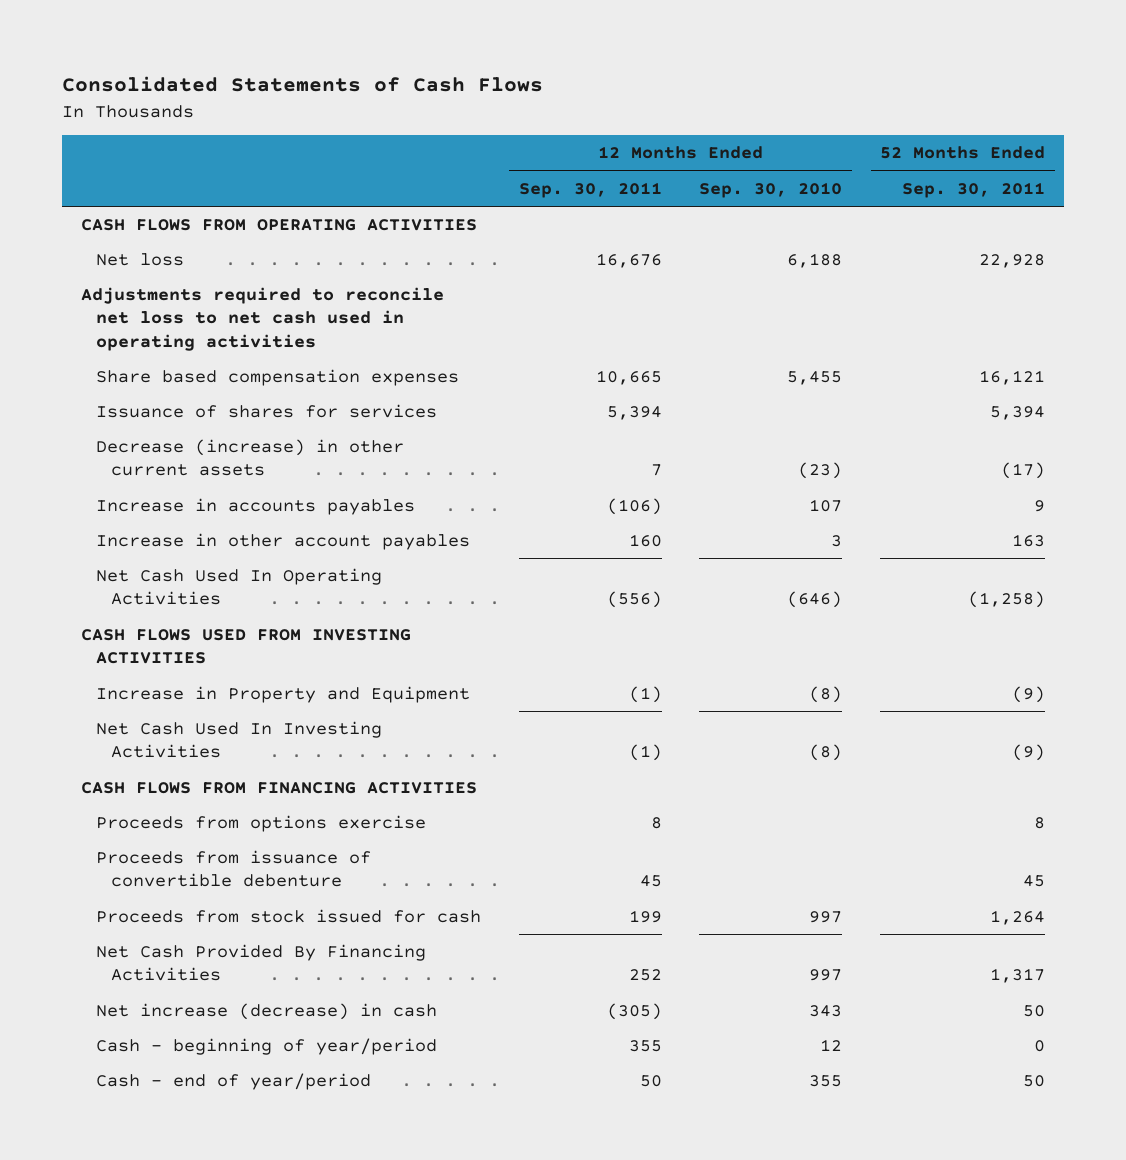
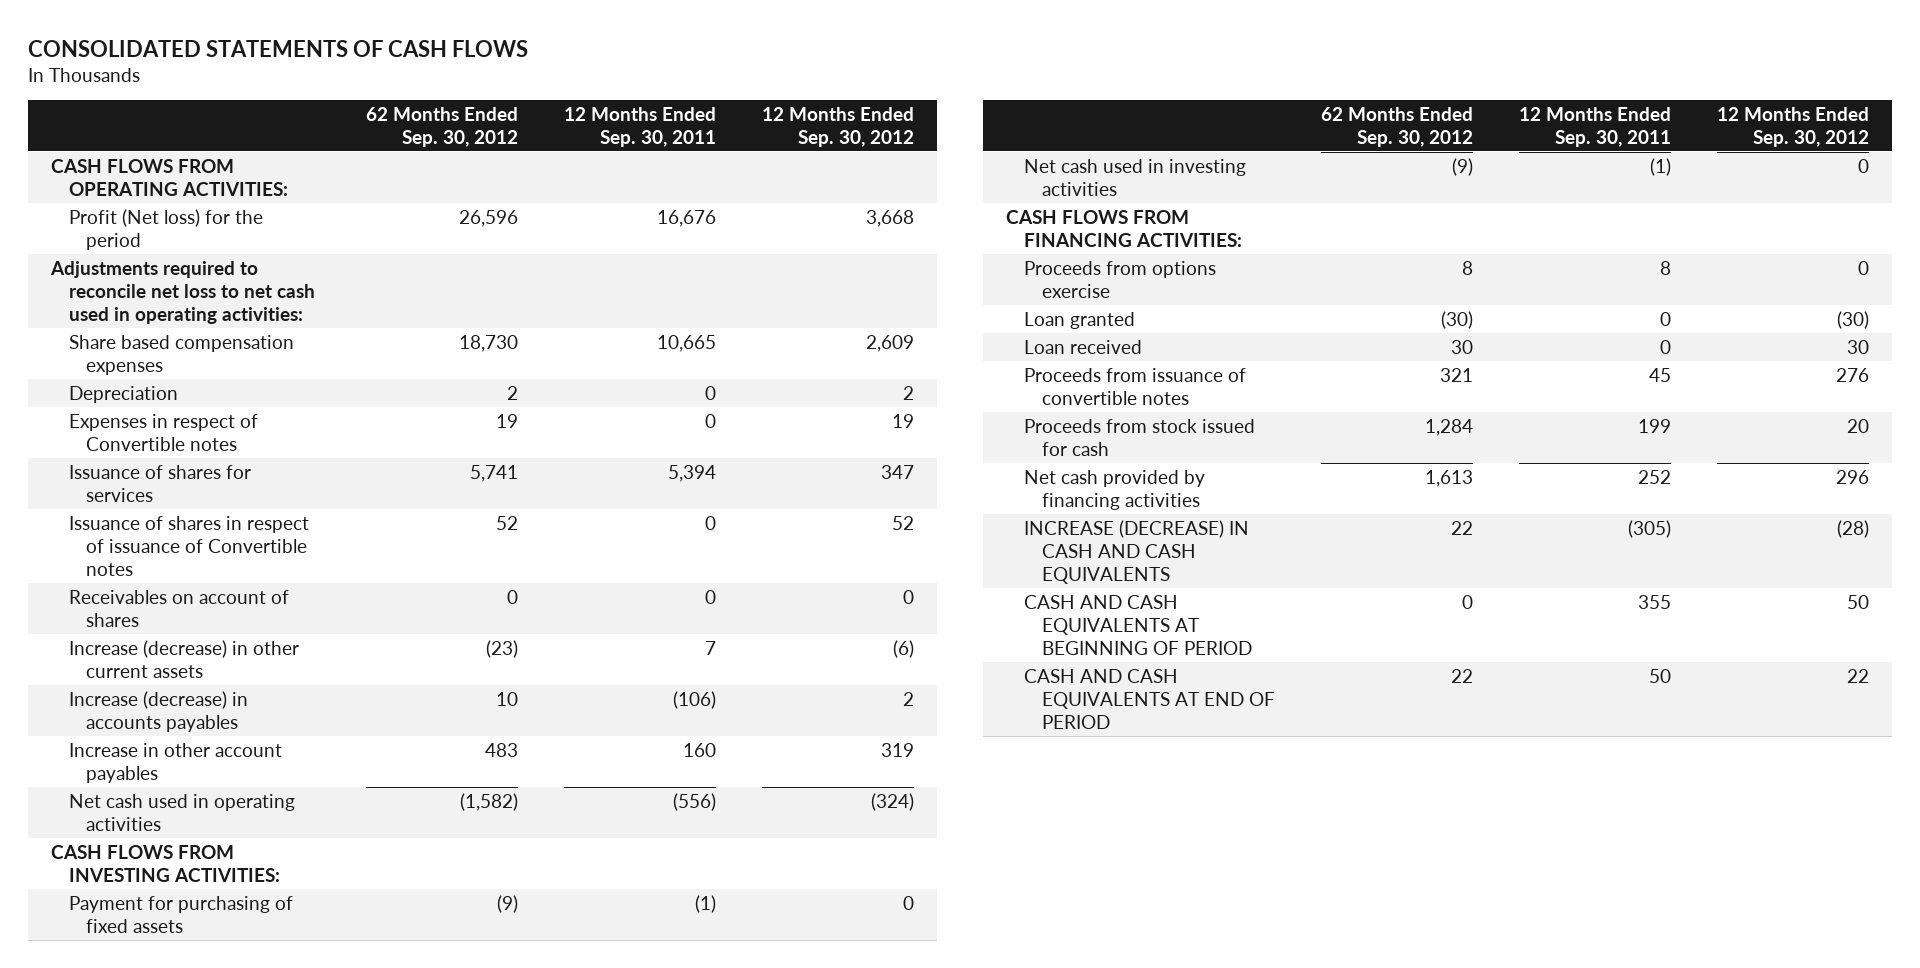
- Consolidated Statements of Cash Flows
+ CONSOLIDATED STATEMENTS OF CASH FLOWS
- | 12 Months Ended Sep. 30, 2011 | 12 Months Ended Sep. 30, 2010 | 52 Months Ended Sep. 30, 2011
+ | 62 Months Ended Sep. 30, 2012 | 12 Months Ended Sep. 30, 2011 | 12 Months Ended Sep. 30, 2012
- CASH FLOWS FROM OPERATING ACTIVITIES
- Net loss | 16,676 | 6,188 | 22,928
- Adjustments required to reconcile net loss to net cash used in operating activities
+ CASH FLOWS FROM OPERATING ACTIVITIES:
+ Profit (Net loss) for the period | 26,596 | 16,676 | 3,668
+ Adjustments required to reconcile net loss to net cash used in operating activities:
+ Depreciation | 2 | 0 | 2
+ Expenses in respect of Convertible notes | 19 | 0 | 19
- Decrease (increase) in other current assets | 7 | (23) | (17)
- Increase in accounts payables | (106) | 107 | 9
+ Issuance of shares in respect of issuance of Convertible notes | 52 | 0 | 52
+ Receivables on account of shares | 0 | 0 | 0
+ Increase (decrease) in other current assets | (23) | 7 | (6)
+ Increase (decrease) in accounts payables | 10 | (106) | 2
- Net Cash Used In Operating Activities | (556) | (646) | (1,258)
- CASH FLOWS USED FROM INVESTING ACTIVITIES
- Increase in Property and Equipment | (1) | (8) | (9)
- Net Cash Used In Investing Activities | (1) | (8) | (9)
- CASH FLOWS FROM FINANCING ACTIVITIES
+ Net cash used in operating activities | (1,582) | (556) | (324)
+ CASH FLOWS FROM INVESTING ACTIVITIES:
+ Payment for purchasing of fixed assets | (9) | (1) | 0
+ Net cash used in investing activities | (9) | (1) | 0
+ CASH FLOWS FROM FINANCING ACTIVITIES:
- Proceeds from issuance of convertible debenture | 45 | | 45
+ Loan granted | (30) | 0 | (30)
+ Loan received | 30 | 0 | 30
+ Proceeds from issuance of convertible notes | 321 | 45 | 276
- Net Cash Provided By Financing Activities | 252 | 997 | 1,317
- Net increase (decrease) in cash | (305) | 343 | 50
- Cash - beginning of year/period | 355 | 12 | 0
- Cash - end of year/period | 50 | 355 | 50
+ Net cash provided by financing activities | 1,613 | 252 | 296
+ INCREASE (DECREASE) IN CASH AND CASH EQUIVALENTS | 22 | (305) | (28)
+ CASH AND CASH EQUIVALENTS AT BEGINNING OF PERIOD | 0 | 355 | 50
+ CASH AND CASH EQUIVALENTS AT END OF PERIOD | 22 | 50 | 22

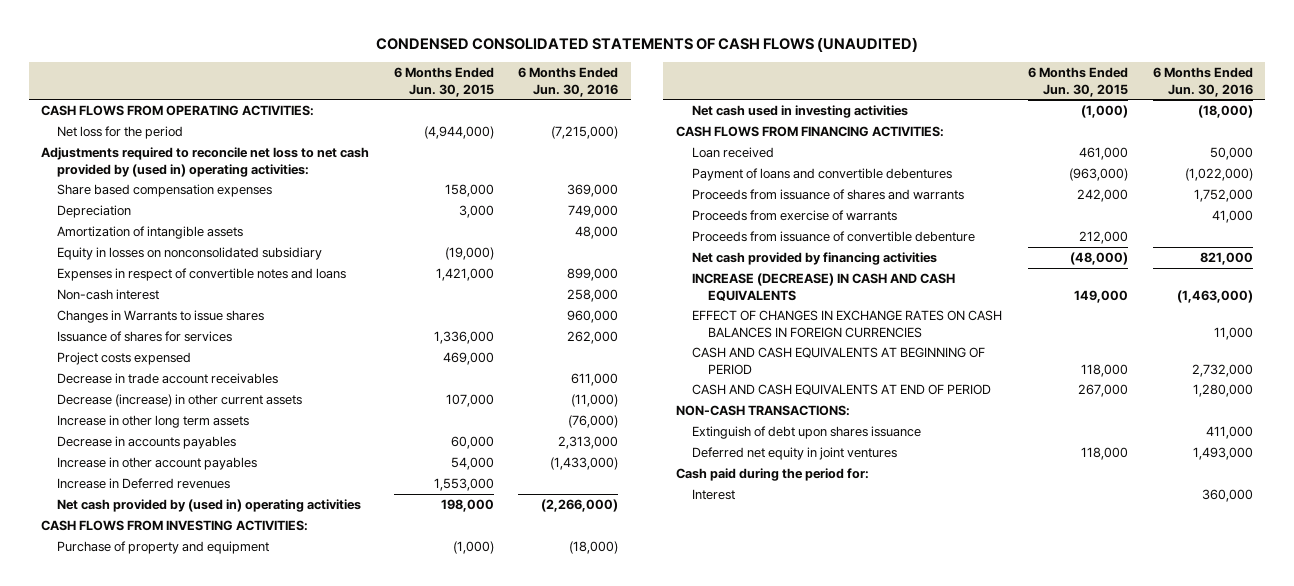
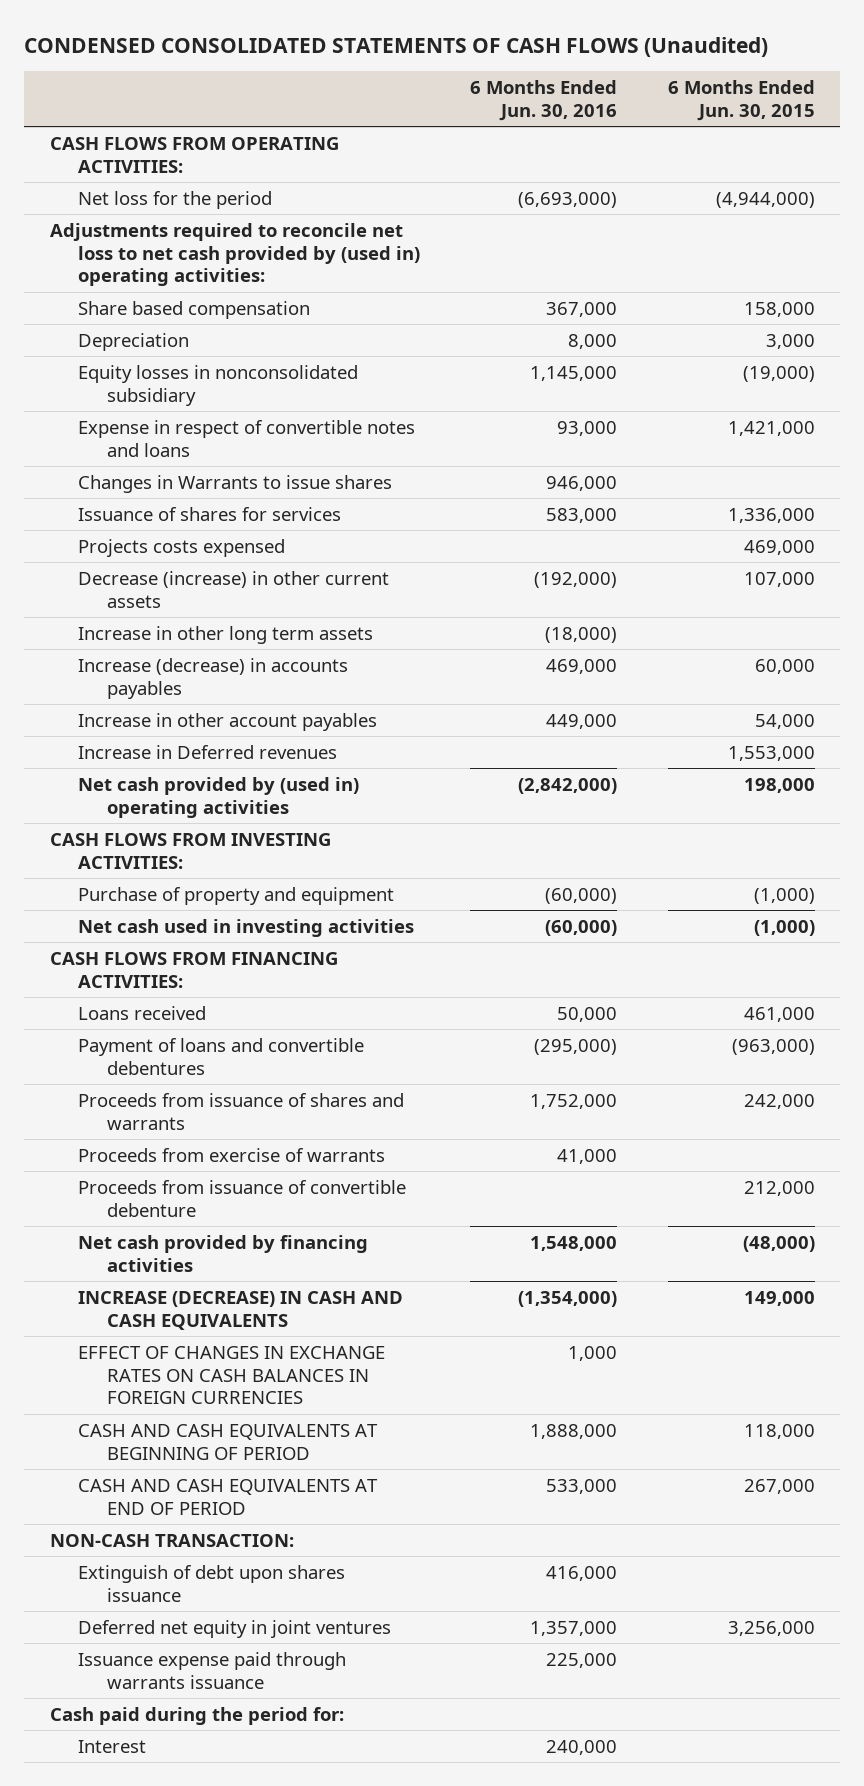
- CONDENSED CONSOLIDATED STATEMENTS OF CASH FLOWS (UNAUDITED)
+ CONDENSED CONSOLIDATED STATEMENTS OF CASH FLOWS (Unaudited)
- | 6 Months Ended Jun. 30, 2015 | 6 Months Ended Jun. 30, 2016
+ | 6 Months Ended Jun. 30, 2016 | 6 Months Ended Jun. 30, 2015
- Net loss for the period | (4,944,000) | (7,215,000)
+ Net loss for the period | (6,693,000) | (4,944,000)
- Share based compensation expenses | 158,000 | 369,000
- Depreciation | 3,000 | 749,000
- Amortization of intangible assets | | 48,000
- Equity in losses on nonconsolidated subsidiary | (19,000) |
- Expenses in respect of convertible notes and loans | 1,421,000 | 899,000
- Non-cash interest | | 258,000
- Changes in Warrants to issue shares | | 960,000
- Issuance of shares for services | 1,336,000 | 262,000
- Project costs expensed | 469,000 |
- Decrease in trade account receivables | | 611,000
- Decrease (increase) in other current assets | 107,000 | (11,000)
- Increase in other long term assets | | (76,000)
- Decrease in accounts payables | 60,000 | 2,313,000
- Increase in other account payables | 54,000 | (1,433,000)
+ Share based compensation | 367,000 | 158,000
+ Depreciation | 8,000 | 3,000
+ Equity losses in nonconsolidated subsidiary | 1,145,000 | (19,000)
+ Expense in respect of convertible notes and loans | 93,000 | 1,421,000
+ Changes in Warrants to issue shares | 946,000 |
+ Issuance of shares for services | 583,000 | 1,336,000
+ Projects costs expensed | | 469,000
+ Decrease (increase) in other current assets | (192,000) | 107,000
+ Increase in other long term assets | (18,000) |
+ Increase (decrease) in accounts payables | 469,000 | 60,000
+ Increase in other account payables | 449,000 | 54,000
- Net cash provided by (used in) operating activities | 198,000 | (2,266,000)
+ Net cash provided by (used in) operating activities | (2,842,000) | 198,000
- Purchase of property and equipment | (1,000) | (18,000)
- Net cash used in investing activities | (1,000) | (18,000)
+ Purchase of property and equipment | (60,000) | (1,000)
+ Net cash used in investing activities | (60,000) | (1,000)
- Loan received | 461,000 | 50,000
- Payment of loans and convertible debentures | (963,000) | (1,022,000)
+ Loans received | 50,000 | 461,000
+ Payment of loans and convertible debentures | (295,000) | (963,000)
- Net cash provided by financing activities | (48,000) | 821,000
- INCREASE (DECREASE) IN CASH AND CASH EQUIVALENTS | 149,000 | (1,463,000)
- EFFECT OF CHANGES IN EXCHANGE RATES ON CASH BALANCES IN FOREIGN CURRENCIES | | 11,000
- CASH AND CASH EQUIVALENTS AT BEGINNING OF PERIOD | 118,000 | 2,732,000
- CASH AND CASH EQUIVALENTS AT END OF PERIOD | 267,000 | 1,280,000
- NON-CASH TRANSACTIONS:
- Extinguish of debt upon shares issuance | | 411,000
- Deferred net equity in joint ventures | 118,000 | 1,493,000
+ Net cash provided by financing activities | 1,548,000 | (48,000)
+ INCREASE (DECREASE) IN CASH AND CASH EQUIVALENTS | (1,354,000) | 149,000
+ EFFECT OF CHANGES IN EXCHANGE RATES ON CASH BALANCES IN FOREIGN CURRENCIES | 1,000 |
+ CASH AND CASH EQUIVALENTS AT BEGINNING OF PERIOD | 1,888,000 | 118,000
+ CASH AND CASH EQUIVALENTS AT END OF PERIOD | 533,000 | 267,000
+ NON-CASH TRANSACTION:
+ Extinguish of debt upon shares issuance | 416,000 |
+ Deferred net equity in joint ventures | 1,357,000 | 3,256,000
+ Issuance expense paid through warrants issuance | 225,000 |
- Interest | | 360,000
+ Interest | 240,000 |

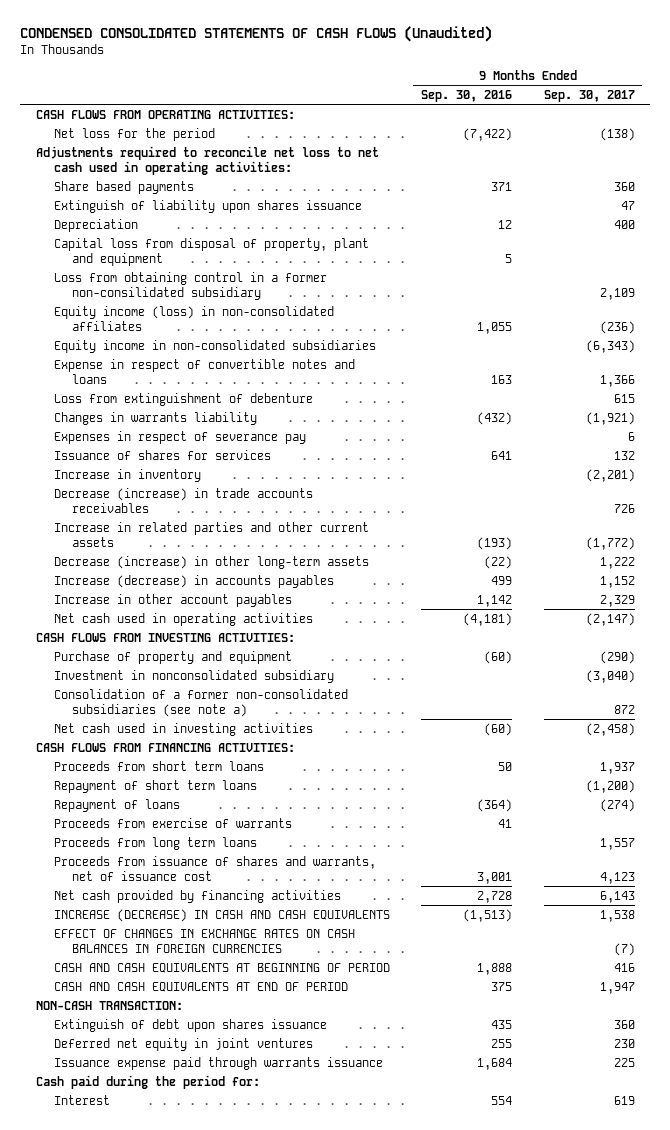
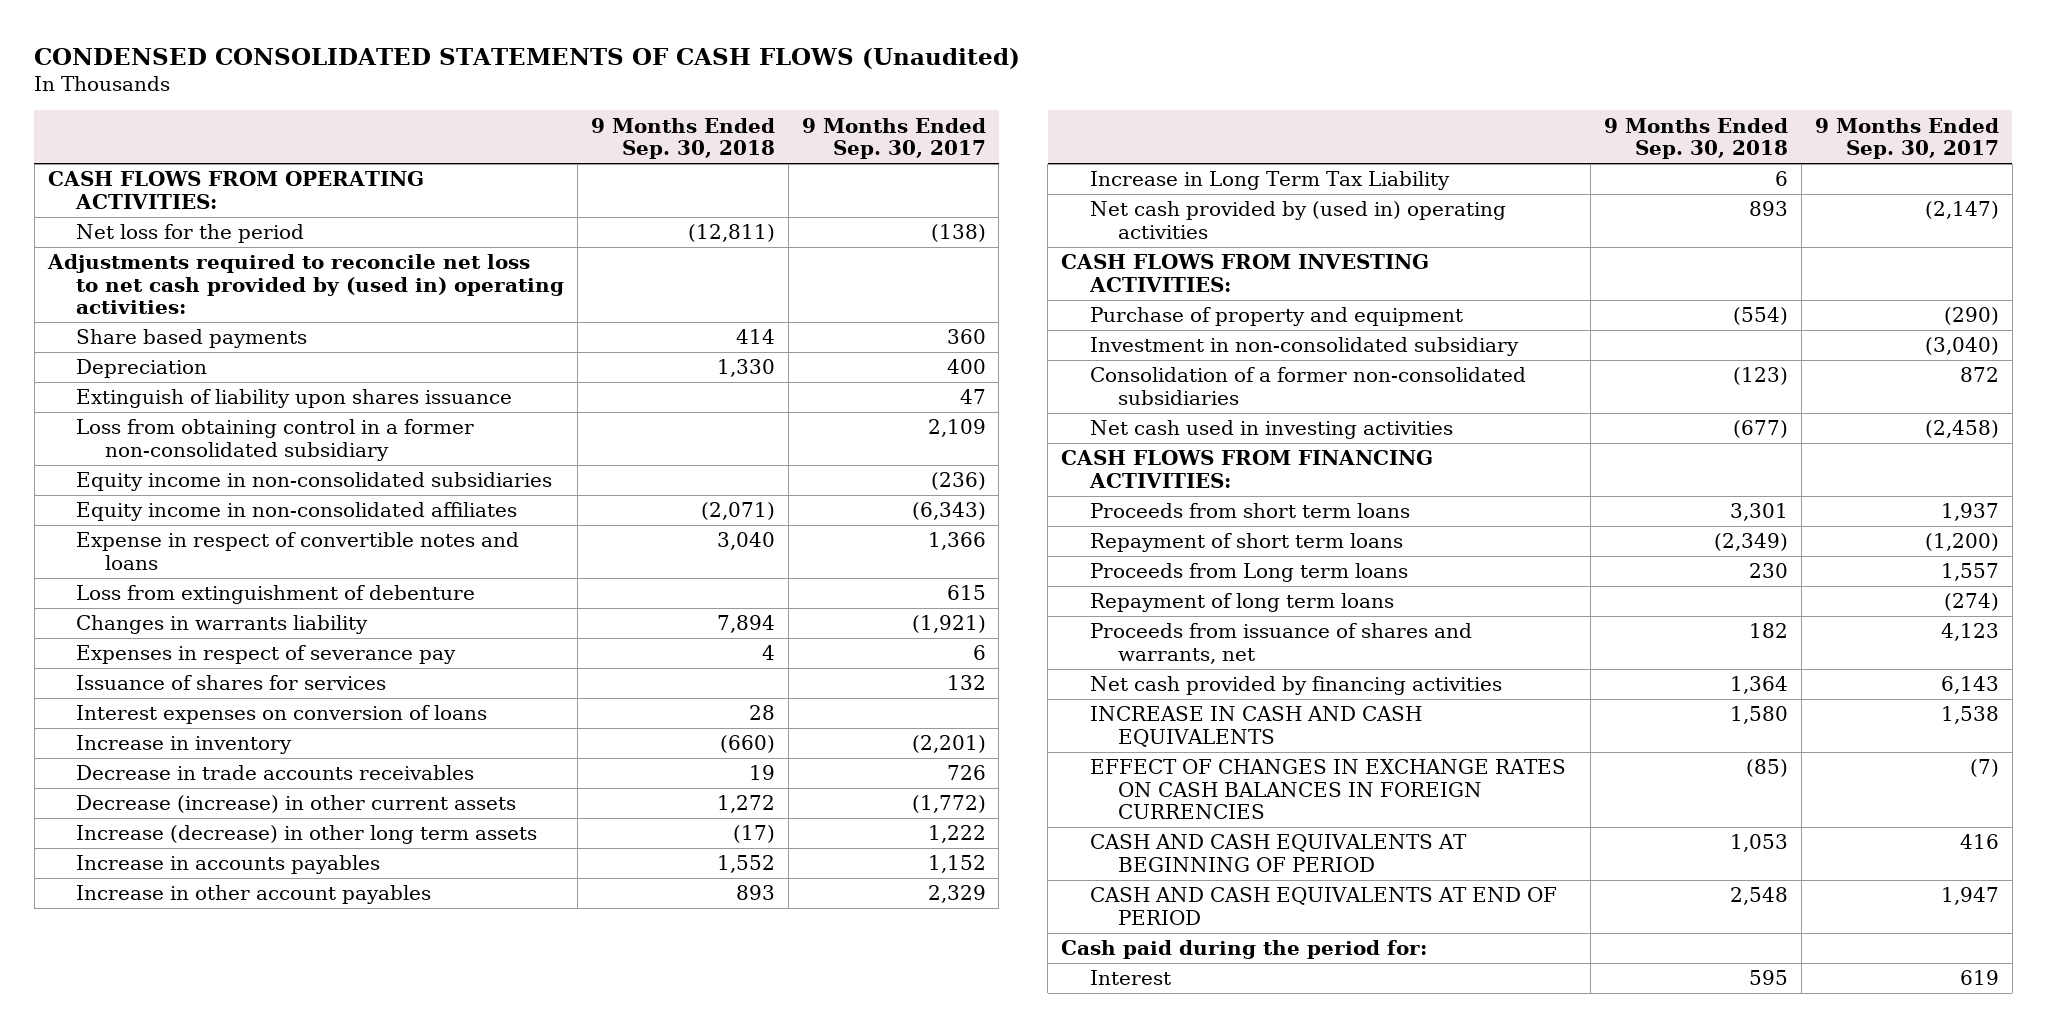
- | 9 Months Ended Sep. 30, 2016 | 9 Months Ended Sep. 30, 2017
+ | 9 Months Ended Sep. 30, 2018 | 9 Months Ended Sep. 30, 2017
- Adjustments required to reconcile net loss to net cash used in operating activities:
+ Adjustments required to reconcile net loss to net cash provided by (used in) operating activities:
- Capital loss from disposal of property, plant and equipment | 5 |
- Loss from obtaining control in a former non-consilidated subsidiary | | 2,109
- Equity income (loss) in non-consolidated affiliates | 1,055 | (236)
- Equity income in non-consolidated subsidiaries | | (6,343)
moved down: Extinguish of liability upon shares issuance | | 47
+ Loss from obtaining control in a former non-consolidated subsidiary | | 2,109
+ Equity income in non-consolidated subsidiaries | | (236)
+ Equity income in non-consolidated affiliates | (2,071) | (6,343)
+ Interest expenses on conversion of loans | 28 |
- Decrease (increase) in trade accounts receivables | | 726
- Increase in related parties and other current assets | (193) | (1,772)
- Decrease (increase) in other long-term assets | (22) | 1,222
- Increase (decrease) in accounts payables | 499 | 1,152
+ Decrease in trade accounts receivables | 19 | 726
+ Decrease (increase) in other current assets | 1,272 | (1,772)
+ Increase (decrease) in other long term assets | (17) | 1,222
+ Increase in accounts payables | 1,552 | 1,152
- Net cash used in operating activities | (4,181) | (2,147)
+ Increase in Long Term Tax Liability | 6 |
+ Net cash provided by (used in) operating activities | 893 | (2,147)
- Investment in nonconsolidated subsidiary | | (3,040)
- Consolidation of a former non-consolidated subsidiaries (see note a) | | 872
+ Investment in non-consolidated subsidiary | | (3,040)
+ Consolidation of a former non-consolidated subsidiaries | (123) | 872
- Repayment of loans | (364) | (274)
- Proceeds from exercise of warrants | 41 |
- Proceeds from long term loans | | 1,557
- Proceeds from issuance of shares and warrants, net of issuance cost | 3,001 | 4,123
+ Proceeds from Long term loans | 230 | 1,557
+ Repayment of long term loans | | (274)
+ Proceeds from issuance of shares and warrants, net | 182 | 4,123
- INCREASE (DECREASE) IN CASH AND CASH EQUIVALENTS | (1,513) | 1,538
+ INCREASE IN CASH AND CASH EQUIVALENTS | 1,580 | 1,538
- NON-CASH TRANSACTION:
- Extinguish of debt upon shares issuance | 435 | 360
- Deferred net equity in joint ventures | 255 | 230
- Issuance expense paid through warrants issuance | 1,684 | 225

